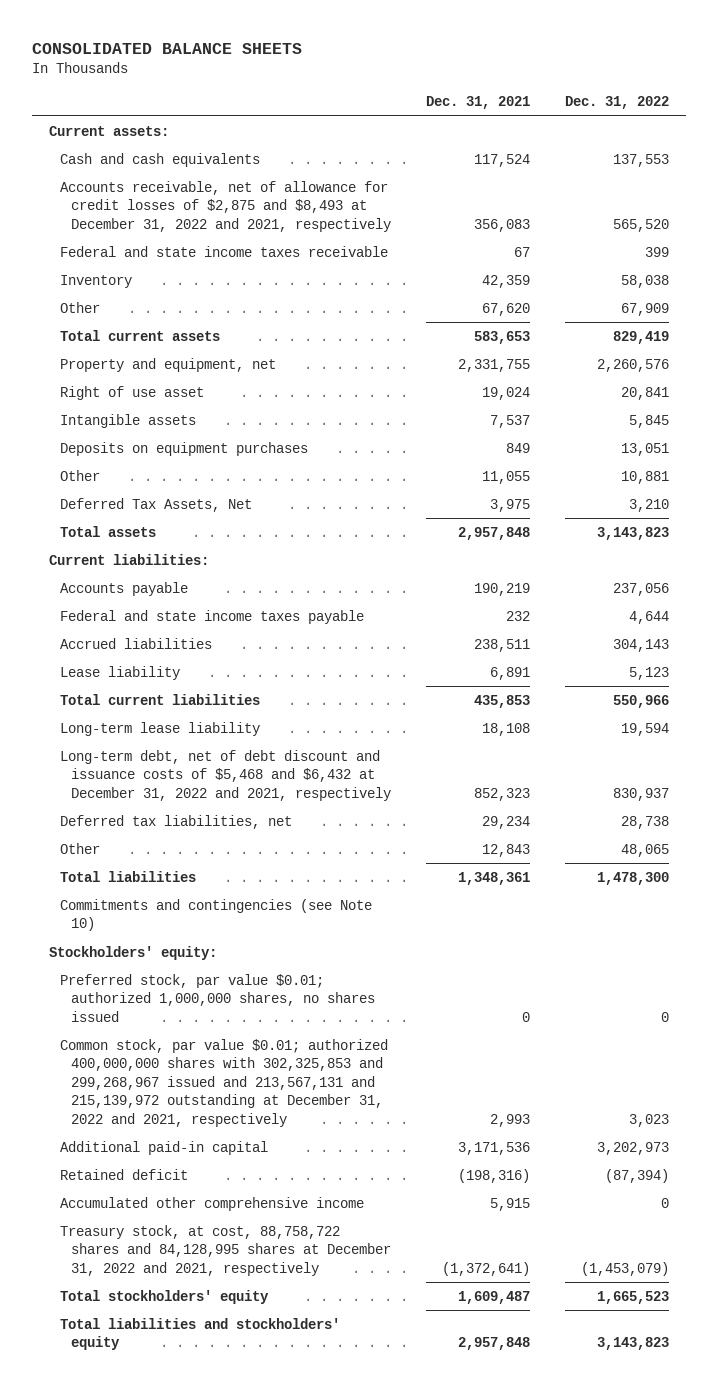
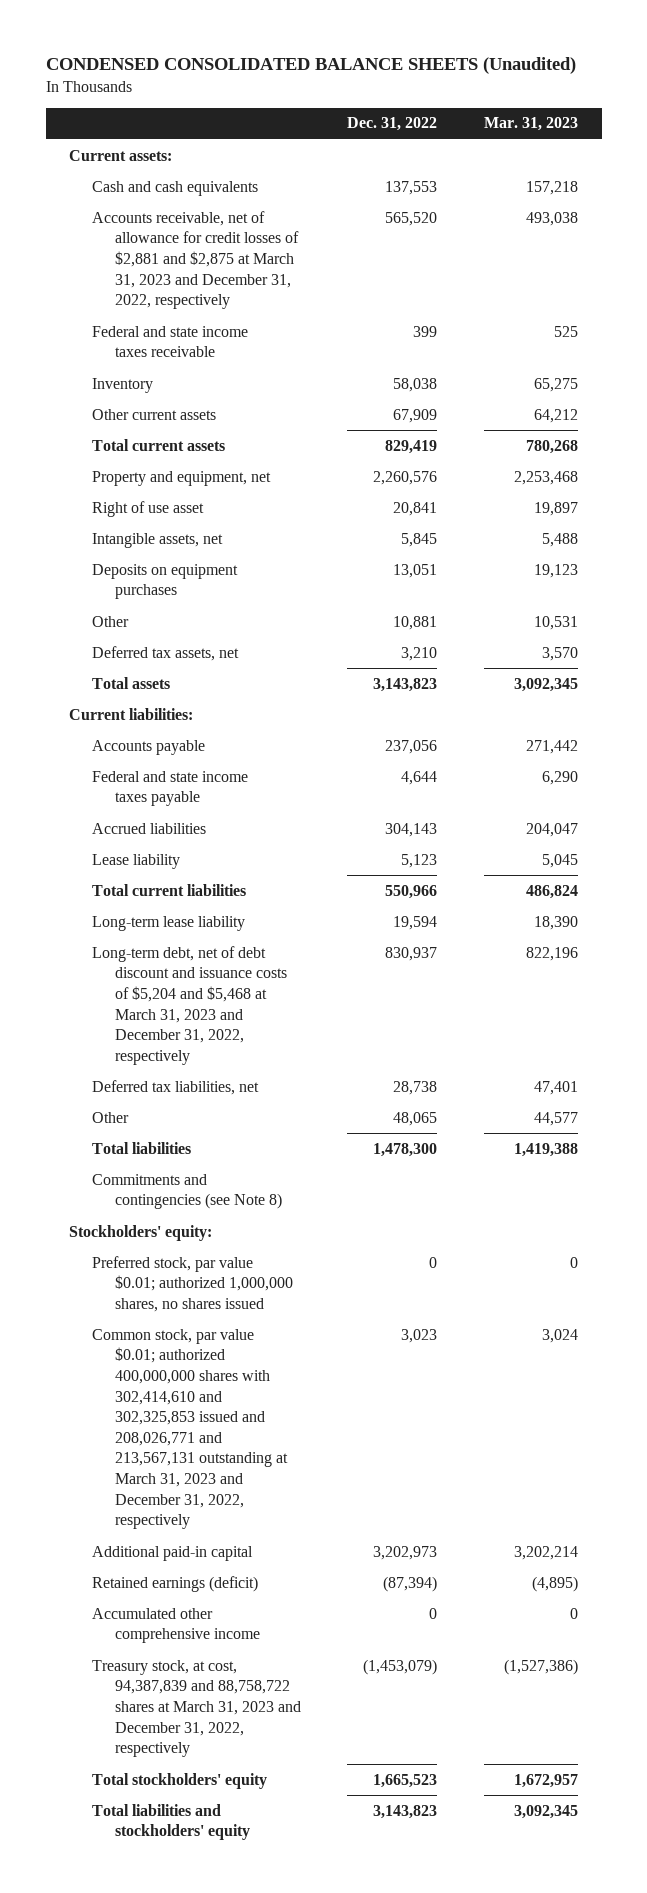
- CONSOLIDATED BALANCE SHEETS
+ CONDENSED CONSOLIDATED BALANCE SHEETS (Unaudited)
- | Dec. 31, 2021 | Dec. 31, 2022
+ | Dec. 31, 2022 | Mar. 31, 2023
- Accounts receivable, net of allowance for credit losses of $2,875 and $8,493 at December 31, 2022 and 2021, respectively | 356,083 | 565,520
+ Accounts receivable, net of allowance for credit losses of $2,881 and $2,875 at March 31, 2023 and December 31, 2022, respectively | 565,520 | 493,038
- Other | 67,620 | 67,909
+ Other current assets | 67,909 | 64,212
- Intangible assets | 7,537 | 5,845
+ Intangible assets, net | 5,845 | 5,488
- Deferred Tax Assets, Net | 3,975 | 3,210
+ Deferred tax assets, net | 3,210 | 3,570
- Long-term debt, net of debt discount and issuance costs of $5,468 and $6,432 at December 31, 2022 and 2021, respectively | 852,323 | 830,937
+ Long-term debt, net of debt discount and issuance costs of $5,204 and $5,468 at March 31, 2023 and December 31, 2022, respectively | 830,937 | 822,196
- Commitments and contingencies (see Note 10)
+ Commitments and contingencies (see Note 8)
- Common stock, par value $0.01; authorized 400,000,000 shares with 302,325,853 and 299,268,967 issued and 213,567,131 and 215,139,972 outstanding at December 31, 2022 and 2021, respectively | 2,993 | 3,023
+ Common stock, par value $0.01; authorized 400,000,000 shares with 302,414,610 and 302,325,853 issued and 208,026,771 and 213,567,131 outstanding at March 31, 2023 and December 31, 2022, respectively | 3,023 | 3,024
- Retained deficit | (198,316) | (87,394)
+ Retained earnings (deficit) | (87,394) | (4,895)
- Treasury stock, at cost, 88,758,722 shares and 84,128,995 shares at December 31, 2022 and 2021, respectively | (1,372,641) | (1,453,079)
+ Treasury stock, at cost, 94,387,839 and 88,758,722 shares at March 31, 2023 and December 31, 2022, respectively | (1,453,079) | (1,527,386)

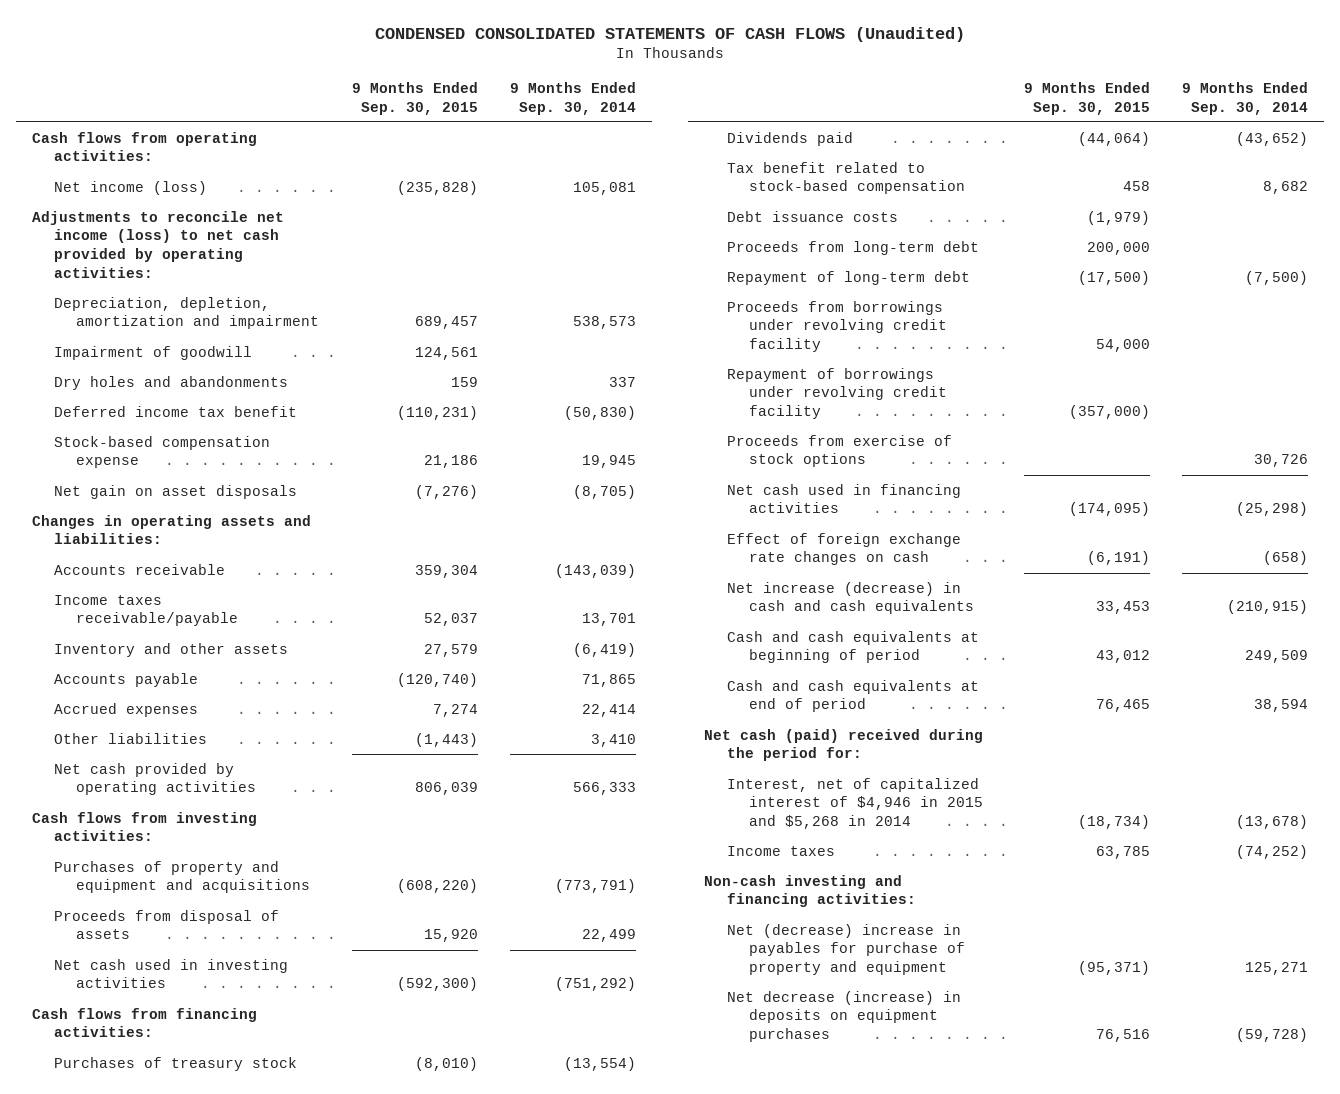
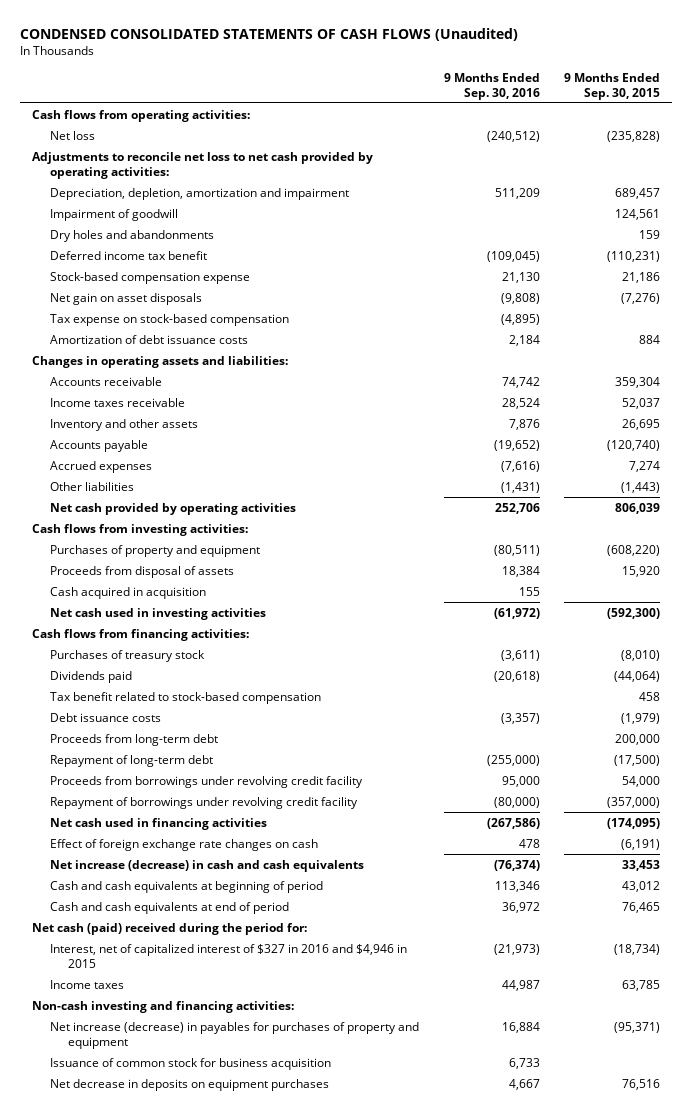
- | 9 Months Ended Sep. 30, 2015 | 9 Months Ended Sep. 30, 2014
+ | 9 Months Ended Sep. 30, 2016 | 9 Months Ended Sep. 30, 2015
- Net income (loss) | (235,828) | 105,081
- Adjustments to reconcile net income (loss) to net cash provided by operating activities:
+ Net loss | (240,512) | (235,828)
+ Adjustments to reconcile net loss to net cash provided by operating activities:
+ Tax expense on stock-based compensation | (4,895) |
+ Amortization of debt issuance costs | 2,184 | 884
- Income taxes receivable/payable | 52,037 | 13,701
- Inventory and other assets | 27,579 | (6,419)
+ Income taxes receivable | 28,524 | 52,037
+ Inventory and other assets | 7,876 | 26,695
- Purchases of property and equipment and acquisitions | (608,220) | (773,791)
+ Purchases of property and equipment | (80,511) | (608,220)
+ Cash acquired in acquisition | 155 |
- Proceeds from exercise of stock options | | 30,726
- Interest, net of capitalized interest of $4,946 in 2015 and $5,268 in 2014 | (18,734) | (13,678)
+ Interest, net of capitalized interest of $327 in 2016 and $4,946 in 2015 | (21,973) | (18,734)
- Net (decrease) increase in payables for purchase of property and equipment | (95,371) | 125,271
- Net decrease (increase) in deposits on equipment purchases | 76,516 | (59,728)
+ Net increase (decrease) in payables for purchases of property and equipment | 16,884 | (95,371)
+ Issuance of common stock for business acquisition | 6,733 |
+ Net decrease in deposits on equipment purchases | 4,667 | 76,516

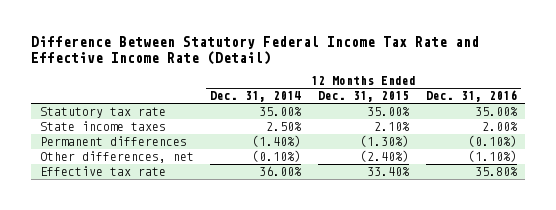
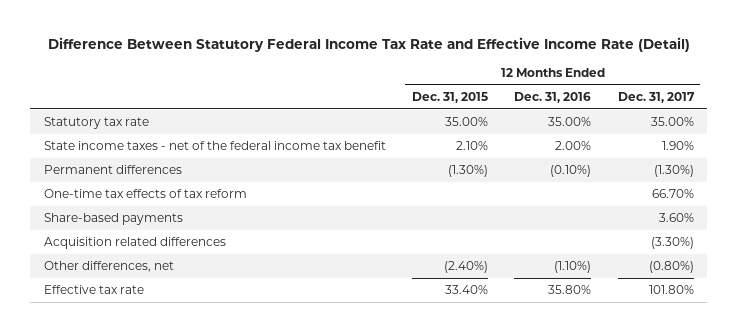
- | 12 Months Ended Dec. 31, 2014 | 12 Months Ended Dec. 31, 2015 | 12 Months Ended Dec. 31, 2016
+ | 12 Months Ended Dec. 31, 2015 | 12 Months Ended Dec. 31, 2016 | 12 Months Ended Dec. 31, 2017
- State income taxes | 2.50% | 2.10% | 2.00%
+ State income taxes - net of the federal income tax benefit | 2.10% | 2.00% | 1.90%
+ One-time tax effects of tax reform | | | 66.70%
+ Share-based payments | | | 3.60%
+ Acquisition related differences | | | (3.30%)

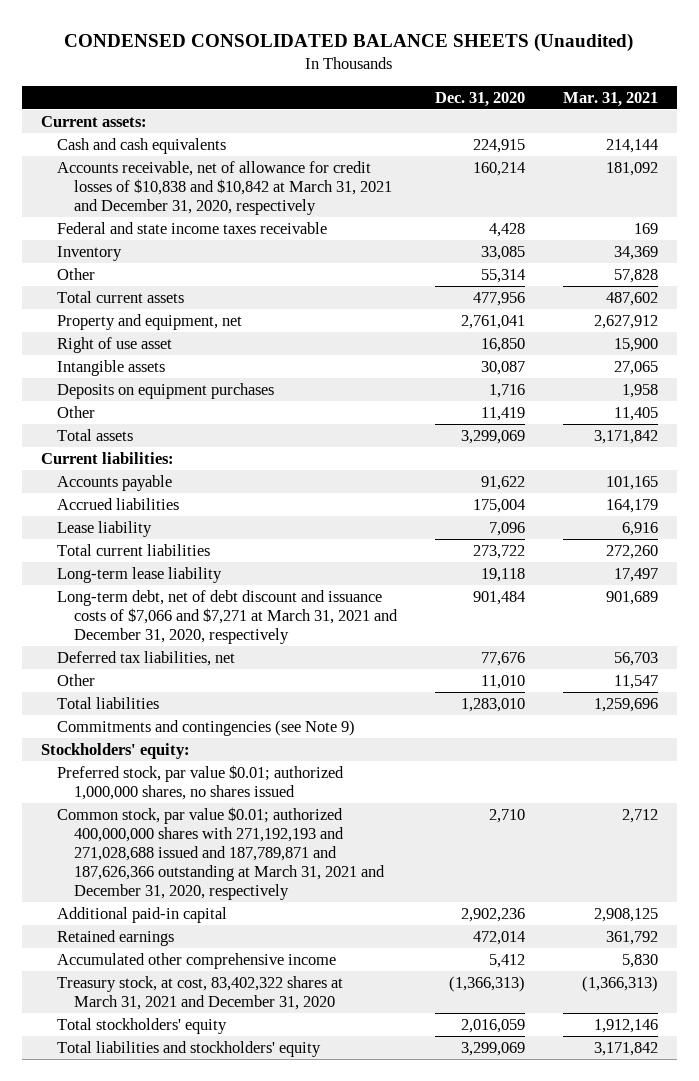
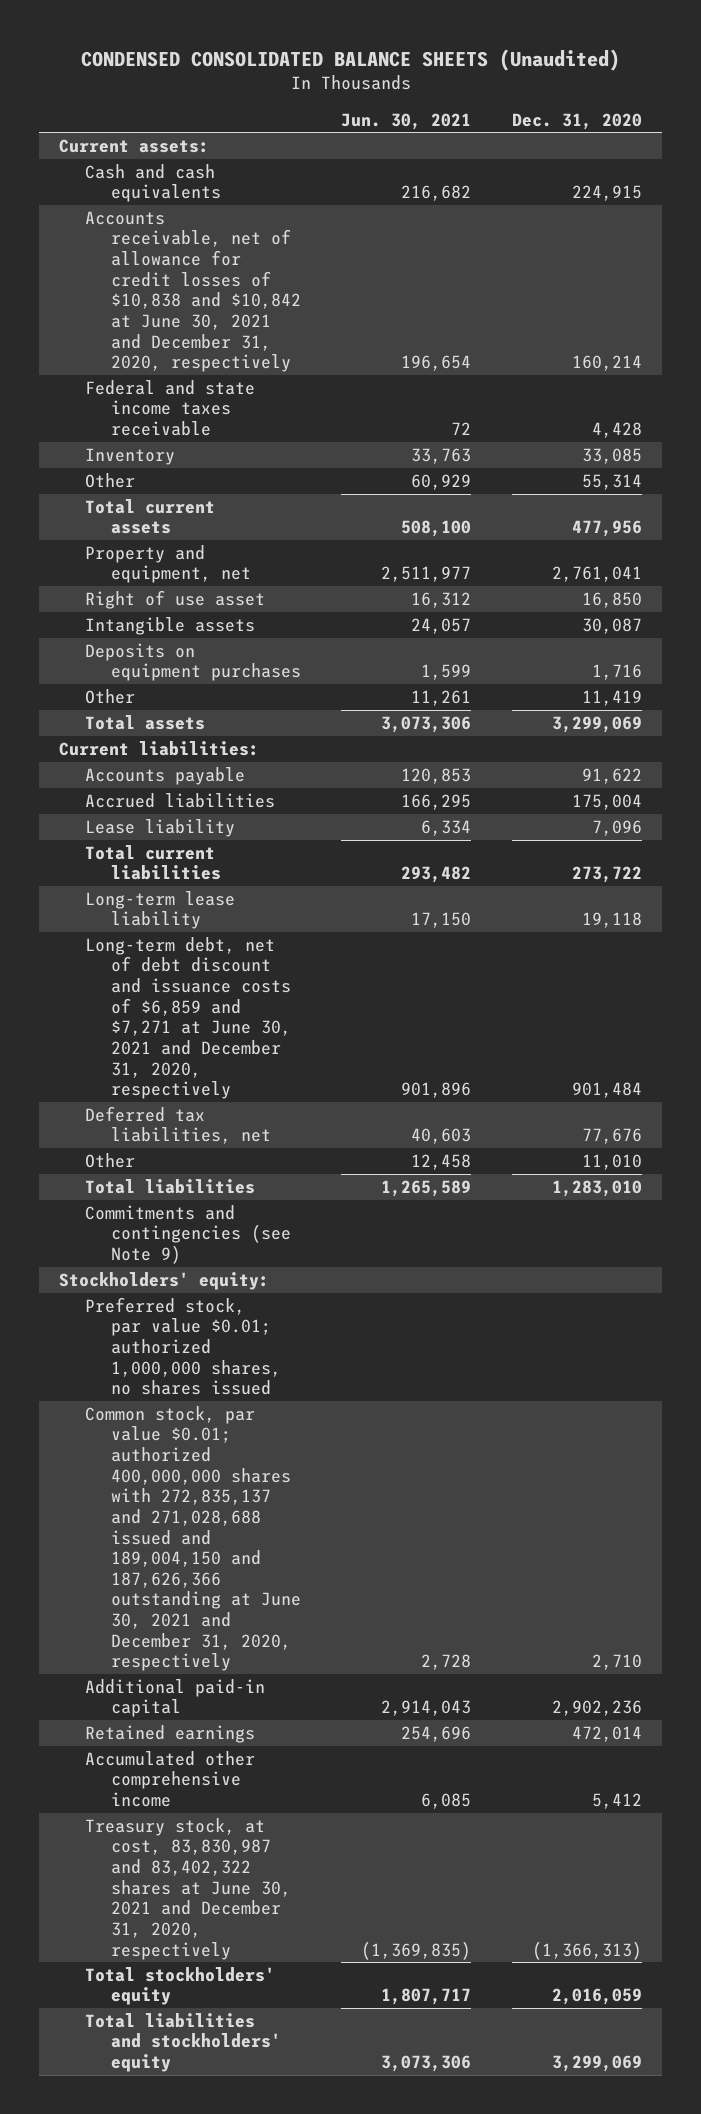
- | Dec. 31, 2020 | Mar. 31, 2021
+ | Jun. 30, 2021 | Dec. 31, 2020
- Accounts receivable, net of allowance for credit losses of $10,838 and $10,842 at March 31, 2021 and December 31, 2020, respectively | 160,214 | 181,092
+ Accounts receivable, net of allowance for credit losses of $10,838 and $10,842 at June 30, 2021 and December 31, 2020, respectively | 196,654 | 160,214
- Long-term debt, net of debt discount and issuance costs of $7,066 and $7,271 at March 31, 2021 and December 31, 2020, respectively | 901,484 | 901,689
+ Long-term debt, net of debt discount and issuance costs of $6,859 and $7,271 at June 30, 2021 and December 31, 2020, respectively | 901,896 | 901,484
- Common stock, par value $0.01; authorized 400,000,000 shares with 271,192,193 and 271,028,688 issued and 187,789,871 and 187,626,366 outstanding at March 31, 2021 and December 31, 2020, respectively | 2,710 | 2,712
+ Common stock, par value $0.01; authorized 400,000,000 shares with 272,835,137 and 271,028,688 issued and 189,004,150 and 187,626,366 outstanding at June 30, 2021 and December 31, 2020, respectively | 2,728 | 2,710
- Treasury stock, at cost, 83,402,322 shares at March 31, 2021 and December 31, 2020 | (1,366,313) | (1,366,313)
+ Treasury stock, at cost, 83,830,987 and 83,402,322 shares at June 30, 2021 and December 31, 2020, respectively | (1,369,835) | (1,366,313)

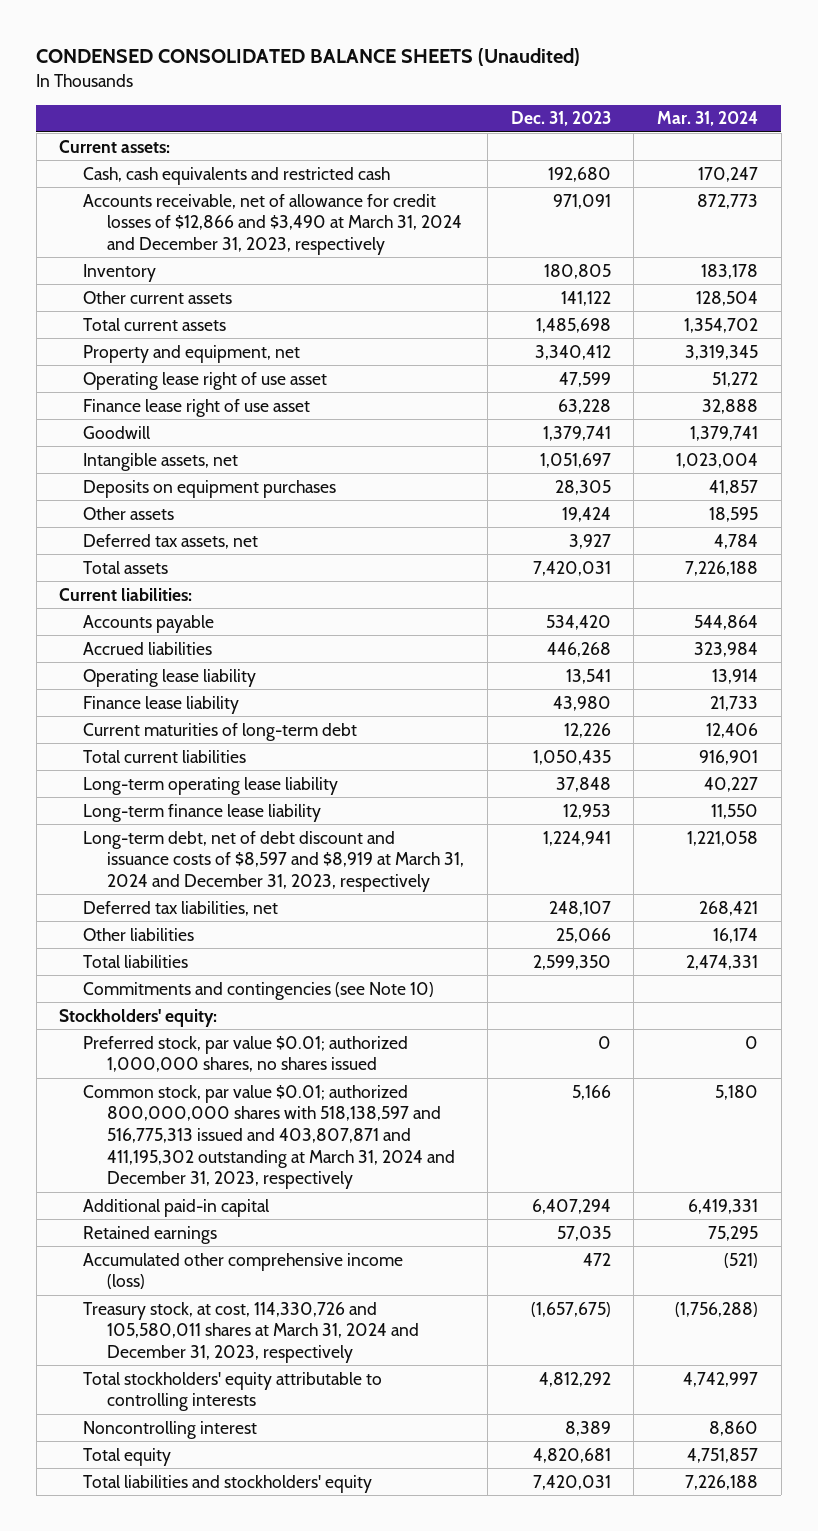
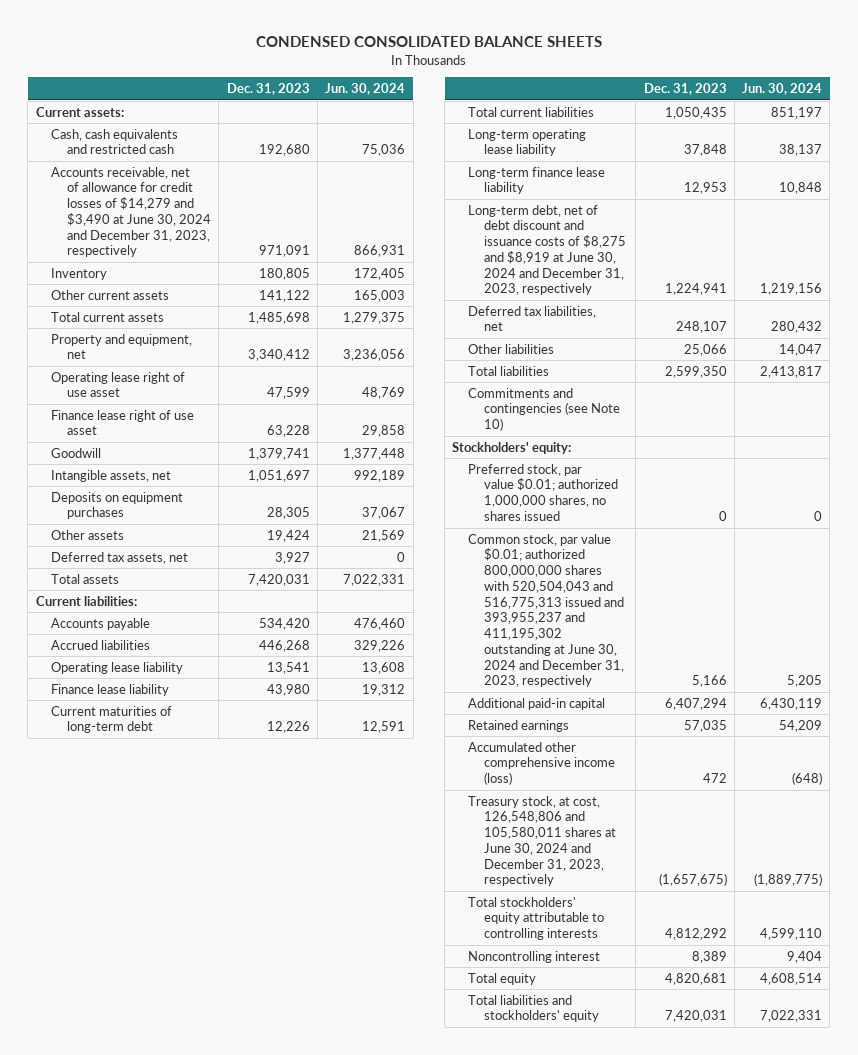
- CONDENSED CONSOLIDATED BALANCE SHEETS (Unaudited)
+ CONDENSED CONSOLIDATED BALANCE SHEETS
- | Dec. 31, 2023 | Mar. 31, 2024
+ | Dec. 31, 2023 | Jun. 30, 2024
- Accounts receivable, net of allowance for credit losses of $12,866 and $3,490 at March 31, 2024 and December 31, 2023, respectively | 971,091 | 872,773
+ Accounts receivable, net of allowance for credit losses of $14,279 and $3,490 at June 30, 2024 and December 31, 2023, respectively | 971,091 | 866,931
- Long-term debt, net of debt discount and issuance costs of $8,597 and $8,919 at March 31, 2024 and December 31, 2023, respectively | 1,224,941 | 1,221,058
+ Long-term debt, net of debt discount and issuance costs of $8,275 and $8,919 at June 30, 2024 and December 31, 2023, respectively | 1,224,941 | 1,219,156
- Common stock, par value $0.01; authorized 800,000,000 shares with 518,138,597 and 516,775,313 issued and 403,807,871 and 411,195,302 outstanding at March 31, 2024 and December 31, 2023, respectively | 5,166 | 5,180
+ Common stock, par value $0.01; authorized 800,000,000 shares with 520,504,043 and 516,775,313 issued and 393,955,237 and 411,195,302 outstanding at June 30, 2024 and December 31, 2023, respectively | 5,166 | 5,205
- Treasury stock, at cost, 114,330,726 and 105,580,011 shares at March 31, 2024 and December 31, 2023, respectively | (1,657,675) | (1,756,288)
+ Treasury stock, at cost, 126,548,806 and 105,580,011 shares at June 30, 2024 and December 31, 2023, respectively | (1,657,675) | (1,889,775)

